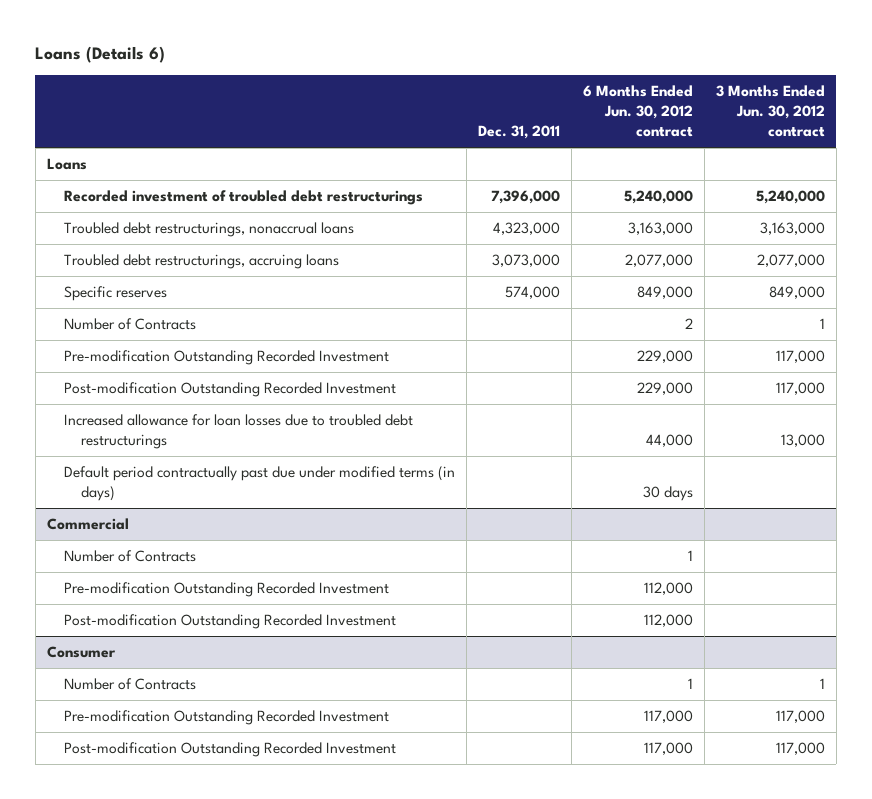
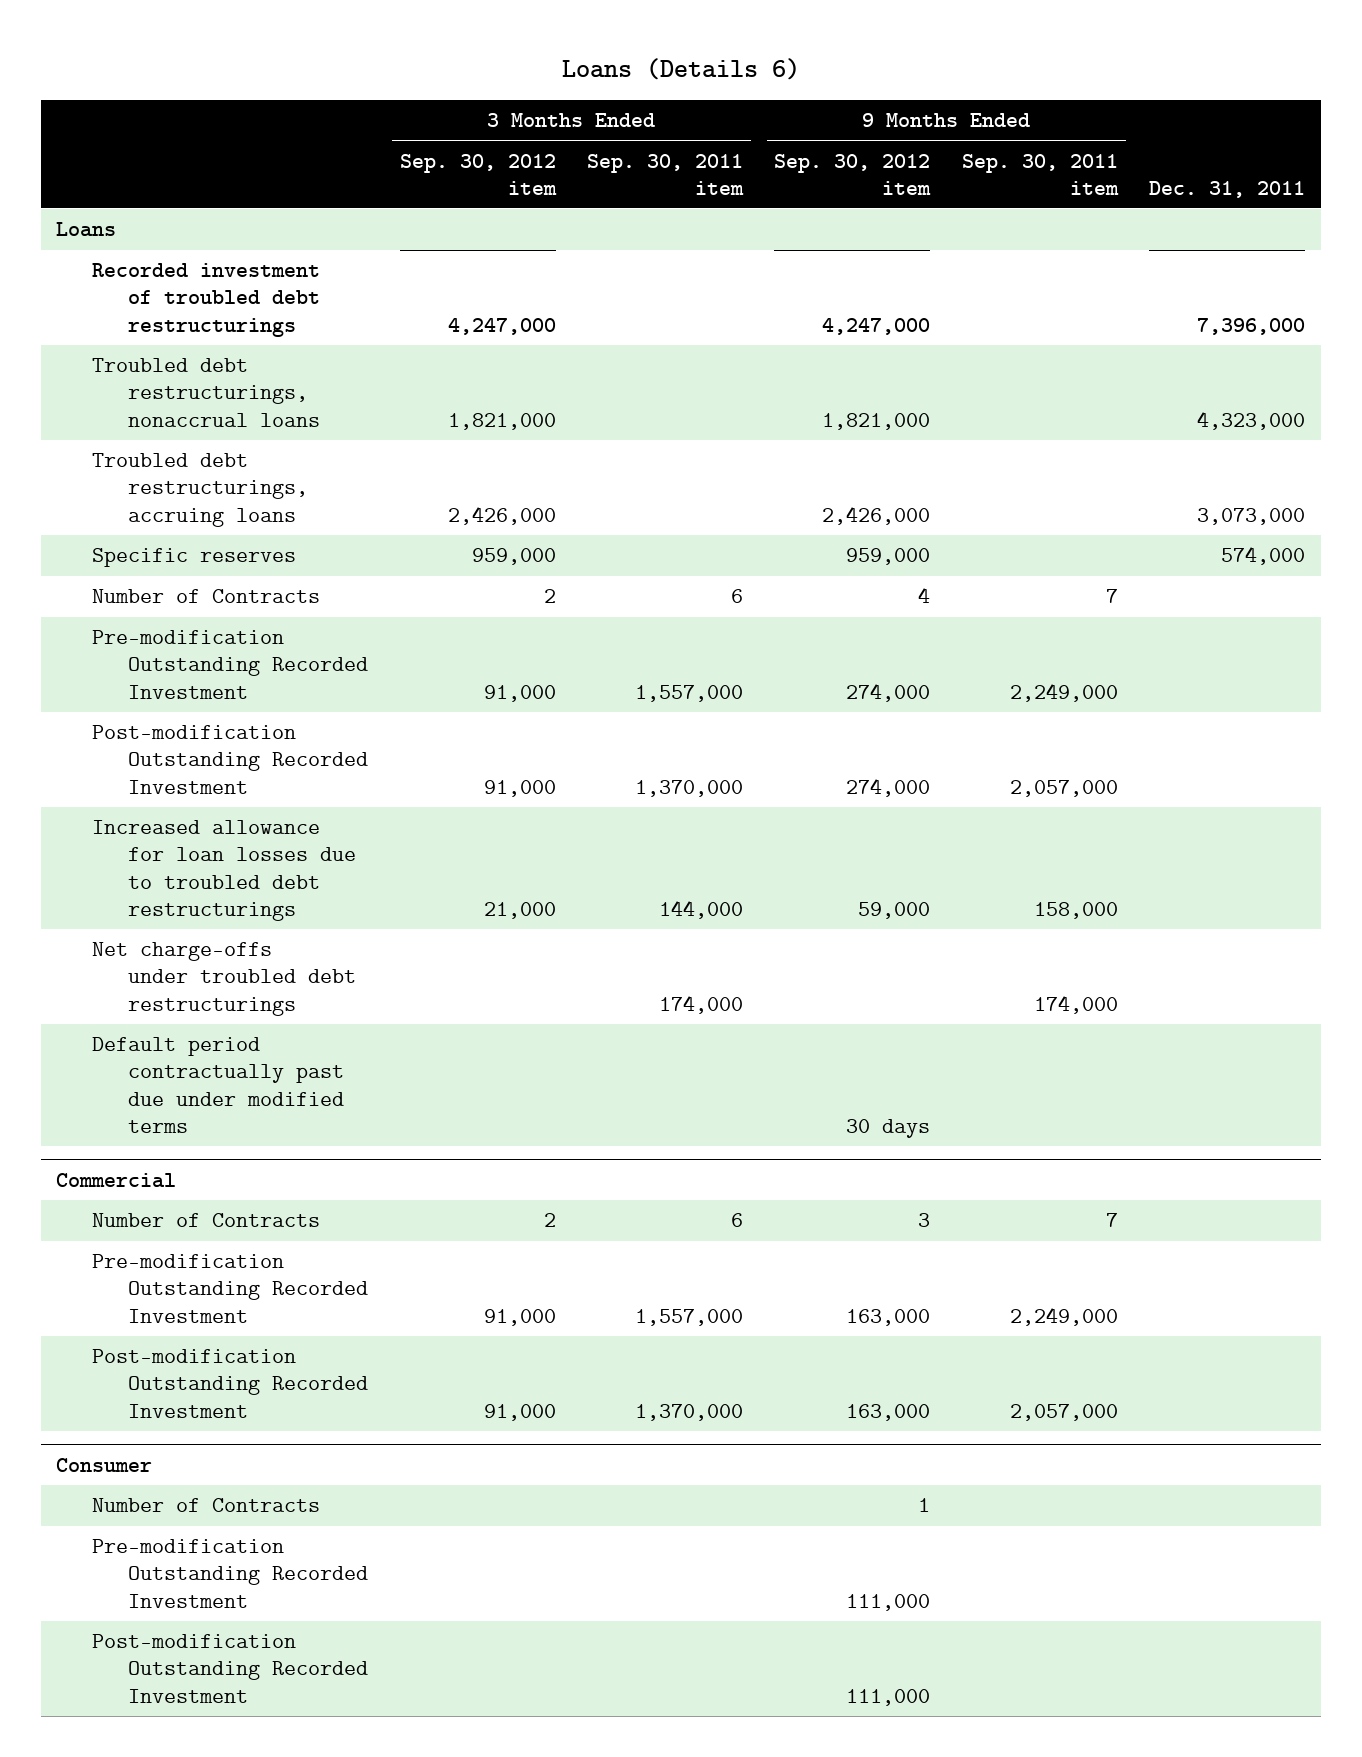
- | Dec. 31, 2011 | 6 Months Ended Jun. 30, 2012 contract | 3 Months Ended Jun. 30, 2012 contract
+ | 3 Months Ended Sep. 30, 2012 item | 3 Months Ended Sep. 30, 2011 item | 9 Months Ended Sep. 30, 2012 item | 9 Months Ended Sep. 30, 2011 item | Dec. 31, 2011
- Default period contractually past due under modified terms (in days) | | 30 days |
+ Net charge-offs under troubled debt restructurings | | 174,000 | | 174,000 |
+ Default period contractually past due under modified terms | | | 30 days | |

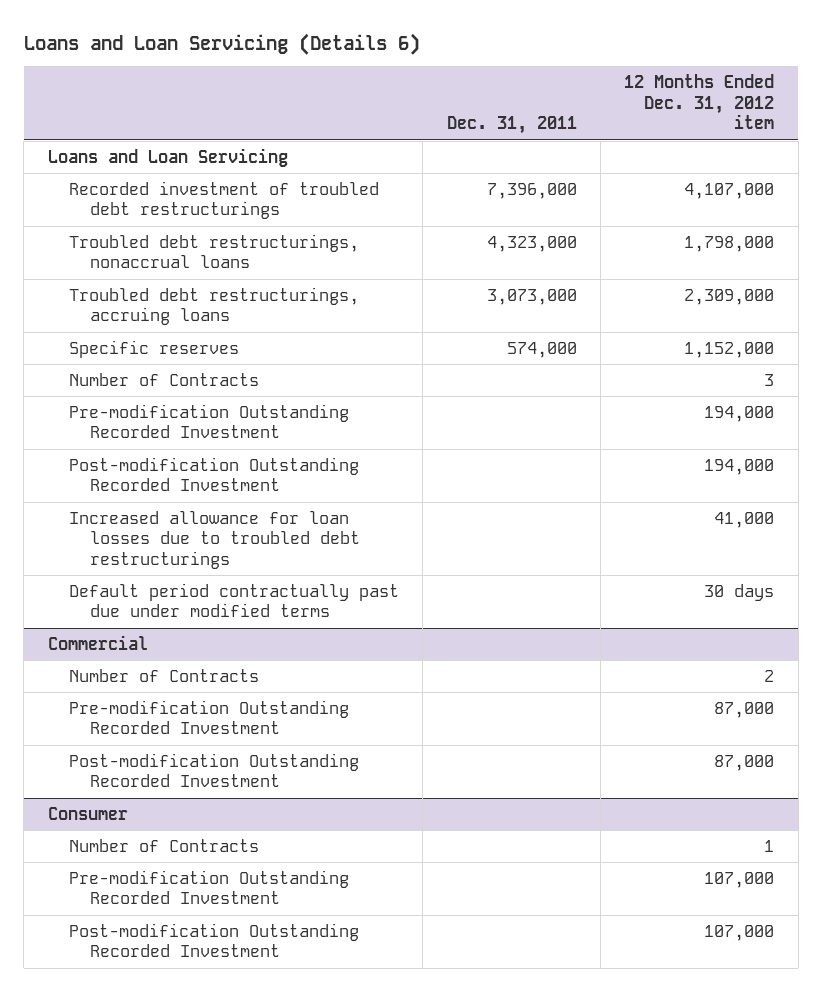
- Loans (Details 6)
+ Loans and Loan Servicing (Details 6)
- | 3 Months Ended Sep. 30, 2012 item | 3 Months Ended Sep. 30, 2011 item | 9 Months Ended Sep. 30, 2012 item | 9 Months Ended Sep. 30, 2011 item | Dec. 31, 2011
+ | Dec. 31, 2011 | 12 Months Ended Dec. 31, 2012 item
- Loans
+ Loans and Loan Servicing
- Net charge-offs under troubled debt restructurings | | 174,000 | | 174,000 |

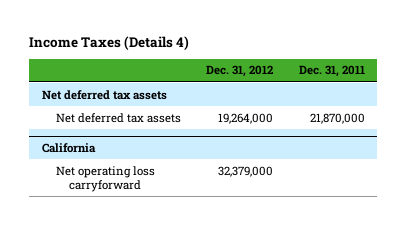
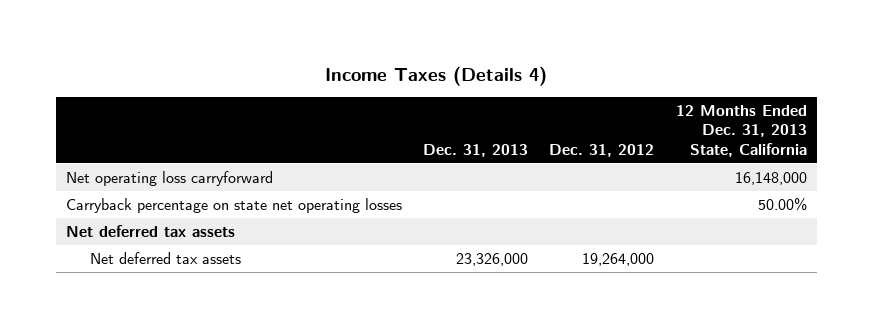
- | Dec. 31, 2012 | Dec. 31, 2011
+ | Dec. 31, 2013 | Dec. 31, 2012 | 12 Months Ended Dec. 31, 2013 State, California
+ Net operating loss carryforward | | | 16,148,000
+ Carryback percentage on state net operating losses | | | 50.00%
- California
- Net operating loss carryforward | 32,379,000 |

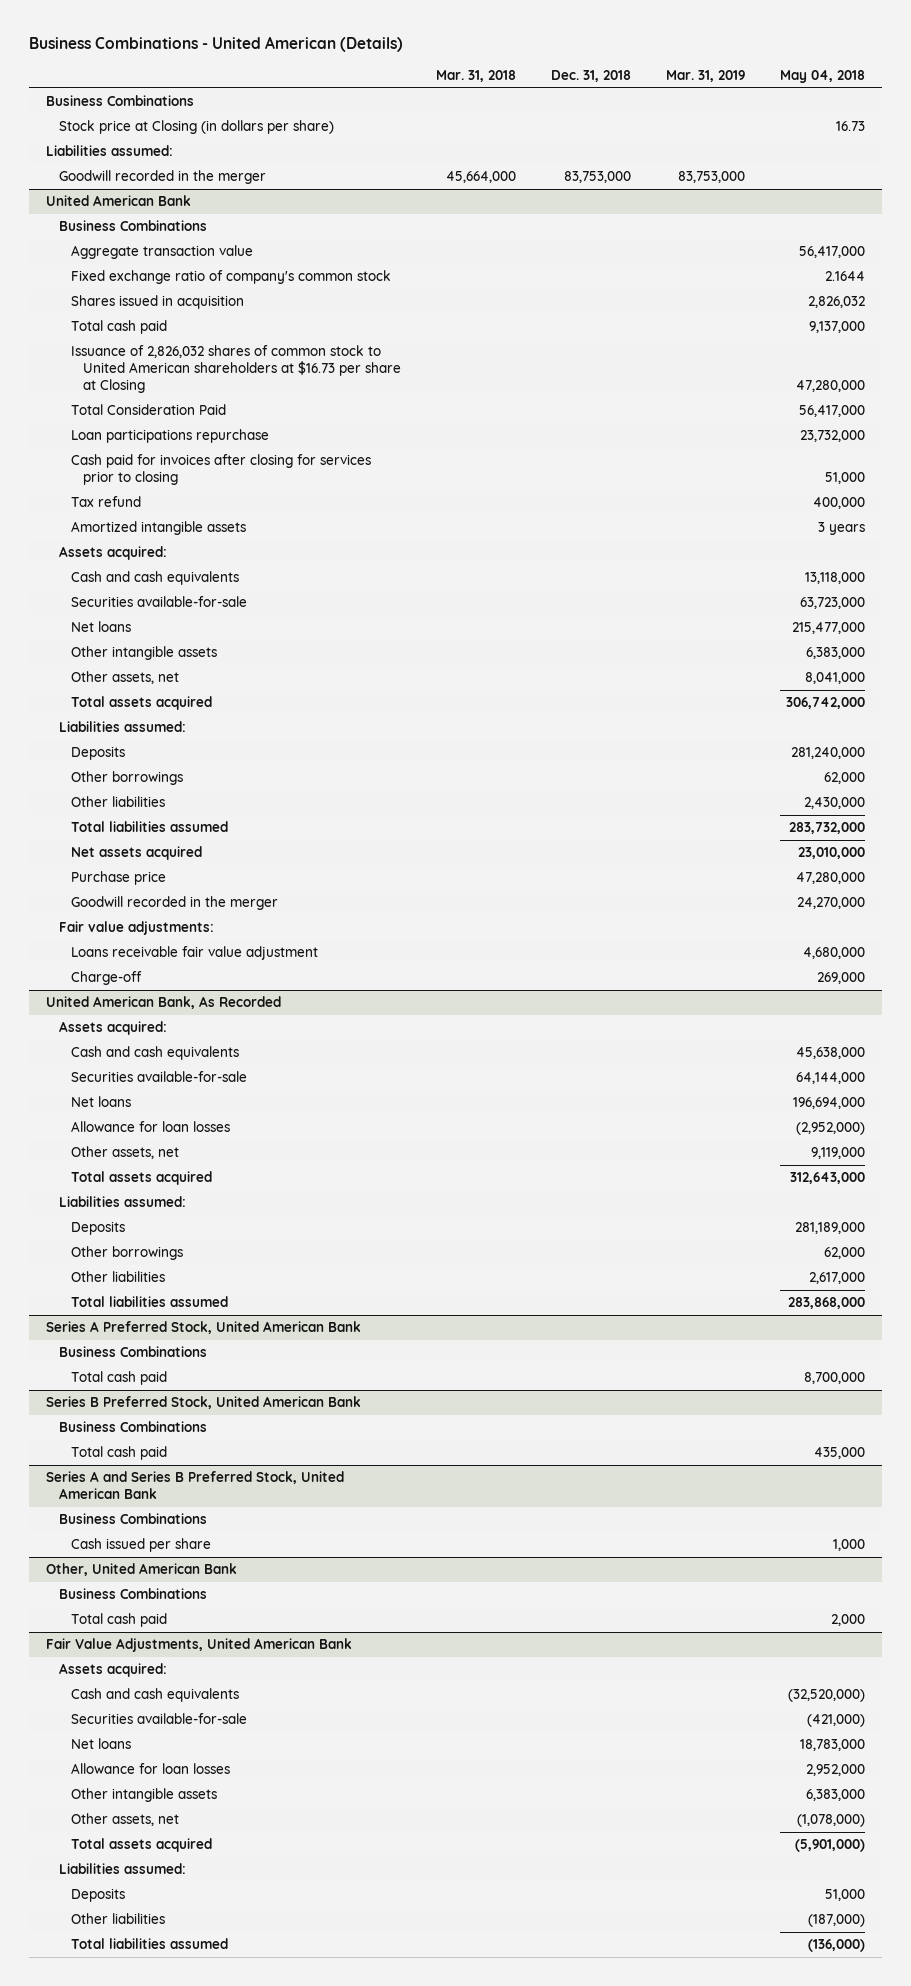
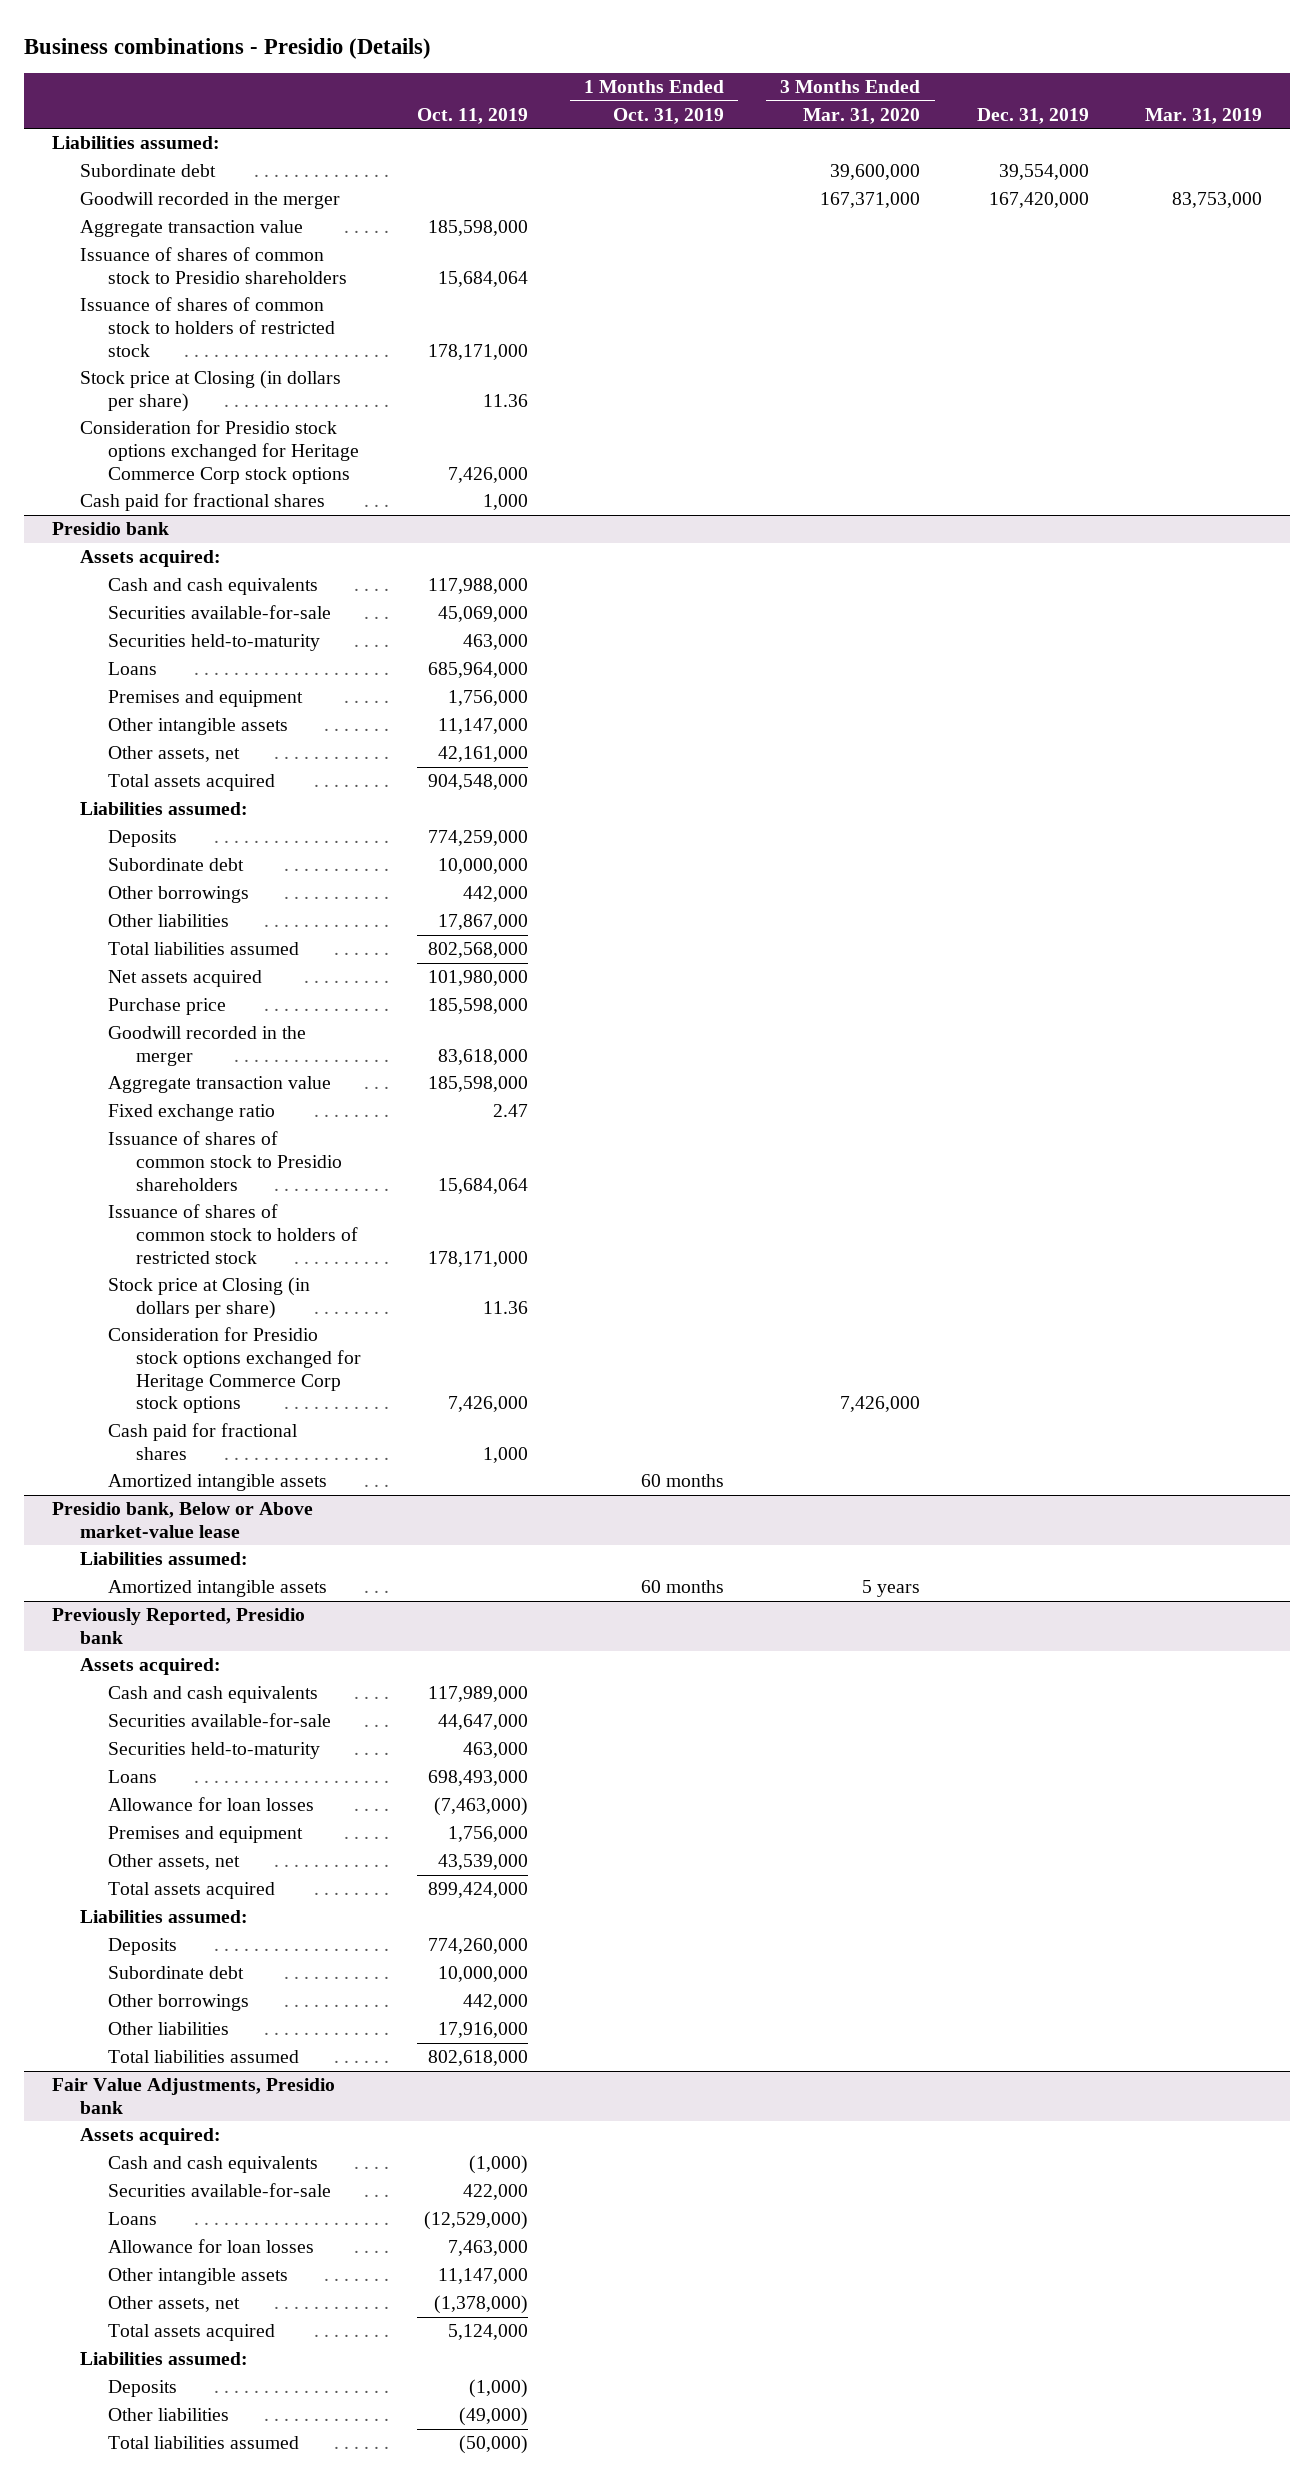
- Business Combinations - United American (Details)
+ Business combinations - Presidio (Details)
- | Mar. 31, 2018 | Dec. 31, 2018 | Mar. 31, 2019 | May 04, 2018
+ | Oct. 11, 2019 | 1 Months Ended Oct. 31, 2019 | 3 Months Ended Mar. 31, 2020 | Dec. 31, 2019 | Mar. 31, 2019
- Business Combinations
+ Subordinate debt | | | 39,600,000 | 39,554,000 |
- United American Bank
- Business Combinations
- Aggregate transaction value | | | | 56,417,000
- Fixed exchange ratio of company's common stock | | | | 2.1644
- Shares issued in acquisition | | | | 2,826,032
- Total cash paid | | | | 9,137,000
- Issuance of 2,826,032 shares of common stock to United American shareholders at $16.73 per share at Closing | | | | 47,280,000
- Total Consideration Paid | | | | 56,417,000
- Loan participations repurchase | | | | 23,732,000
- Cash paid for invoices after closing for services prior to closing | | | | 51,000
- Tax refund | | | | 400,000
- Amortized intangible assets | | | | 3 years
- Assets acquired:
- Cash and cash equivalents | | | | 13,118,000
- Securities available-for-sale | | | | 63,723,000
- Net loans | | | | 215,477,000
- Other intangible assets | | | | 6,383,000
- Other assets, net | | | | 8,041,000
- Total assets acquired | | | | 306,742,000
- Liabilities assumed:
- Deposits | | | | 281,240,000
- Other borrowings | | | | 62,000
- Other liabilities | | | | 2,430,000
- Total liabilities assumed | | | | 283,732,000
- Net assets acquired | | | | 23,010,000
- Purchase price | | | | 47,280,000
- Goodwill recorded in the merger | | | | 24,270,000
- Fair value adjustments:
- Loans receivable fair value adjustment | | | | 4,680,000
- Charge-off | | | | 269,000
- United American Bank, As Recorded
- Assets acquired:
- Cash and cash equivalents | | | | 45,638,000
- Securities available-for-sale | | | | 64,144,000
- Net loans | | | | 196,694,000
- Allowance for loan losses | | | | (2,952,000)
- Other assets, net | | | | 9,119,000
- Total assets acquired | | | | 312,643,000
- Liabilities assumed:
- Deposits | | | | 281,189,000
- Other borrowings | | | | 62,000
- Other liabilities | | | | 2,617,000
- Total liabilities assumed | | | | 283,868,000
- Series A Preferred Stock, United American Bank
- Business Combinations
- Total cash paid | | | | 8,700,000
- Series B Preferred Stock, United American Bank
- Business Combinations
- Total cash paid | | | | 435,000
- Series A and Series B Preferred Stock, United American Bank
- Business Combinations
- Cash issued per share | | | | 1,000
- Other, United American Bank
- Business Combinations
- Total cash paid | | | | 2,000
- Fair Value Adjustments, United American Bank
+ Aggregate transaction value | 185,598,000 | | | |
+ Issuance of shares of common stock to Presidio shareholders | 15,684,064 | | | |
+ Issuance of shares of common stock to holders of restricted stock | 178,171,000 | | | |
moved down: Stock price at Closing (in dollars per share) | 11.36 | | | |
+ Consideration for Presidio stock options exchanged for Heritage Commerce Corp stock options | 7,426,000 | | | |
+ Cash paid for fractional shares | 1,000 | | | |
+ Presidio bank
+ Assets acquired:
+ Cash and cash equivalents | 117,988,000 | | | |
+ Securities available-for-sale | 45,069,000 | | | |
+ Securities held-to-maturity | 463,000 | | | |
+ Loans | 685,964,000 | | | |
+ Premises and equipment | 1,756,000 | | | |
+ Other intangible assets | 11,147,000 | | | |
+ Other assets, net | 42,161,000 | | | |
+ Total assets acquired | 904,548,000 | | | |
+ Liabilities assumed:
+ Deposits | 774,259,000 | | | |
+ Subordinate debt | 10,000,000 | | | |
+ Other borrowings | 442,000 | | | |
+ Other liabilities | 17,867,000 | | | |
+ Total liabilities assumed | 802,568,000 | | | |
+ Net assets acquired | 101,980,000 | | | |
+ Purchase price | 185,598,000 | | | |
+ Goodwill recorded in the merger | 83,618,000 | | | |
+ Aggregate transaction value | 185,598,000 | | | |
+ Fixed exchange ratio | 2.47 | | | |
+ Issuance of shares of common stock to Presidio shareholders | 15,684,064 | | | |
+ Issuance of shares of common stock to holders of restricted stock | 178,171,000 | | | |
+ Stock price at Closing (in dollars per share) | 11.36 | | | |
+ Consideration for Presidio stock options exchanged for Heritage Commerce Corp stock options | 7,426,000 | | 7,426,000 | |
+ Cash paid for fractional shares | 1,000 | | | |
+ Amortized intangible assets | | 60 months | | |
+ Presidio bank, Below or Above market-value lease
+ Liabilities assumed:
+ Amortized intangible assets | | 60 months | 5 years | |
+ Previously Reported, Presidio bank
+ Assets acquired:
+ Cash and cash equivalents | 117,989,000 | | | |
+ Securities available-for-sale | 44,647,000 | | | |
+ Securities held-to-maturity | 463,000 | | | |
+ Loans | 698,493,000 | | | |
+ Allowance for loan losses | (7,463,000) | | | |
+ Premises and equipment | 1,756,000 | | | |
+ Other assets, net | 43,539,000 | | | |
+ Total assets acquired | 899,424,000 | | | |
+ Liabilities assumed:
+ Deposits | 774,260,000 | | | |
+ Subordinate debt | 10,000,000 | | | |
+ Other borrowings | 442,000 | | | |
+ Other liabilities | 17,916,000 | | | |
+ Total liabilities assumed | 802,618,000 | | | |
+ Fair Value Adjustments, Presidio bank
- Net loans | | | | 18,783,000
+ Loans | (12,529,000) | | | |

